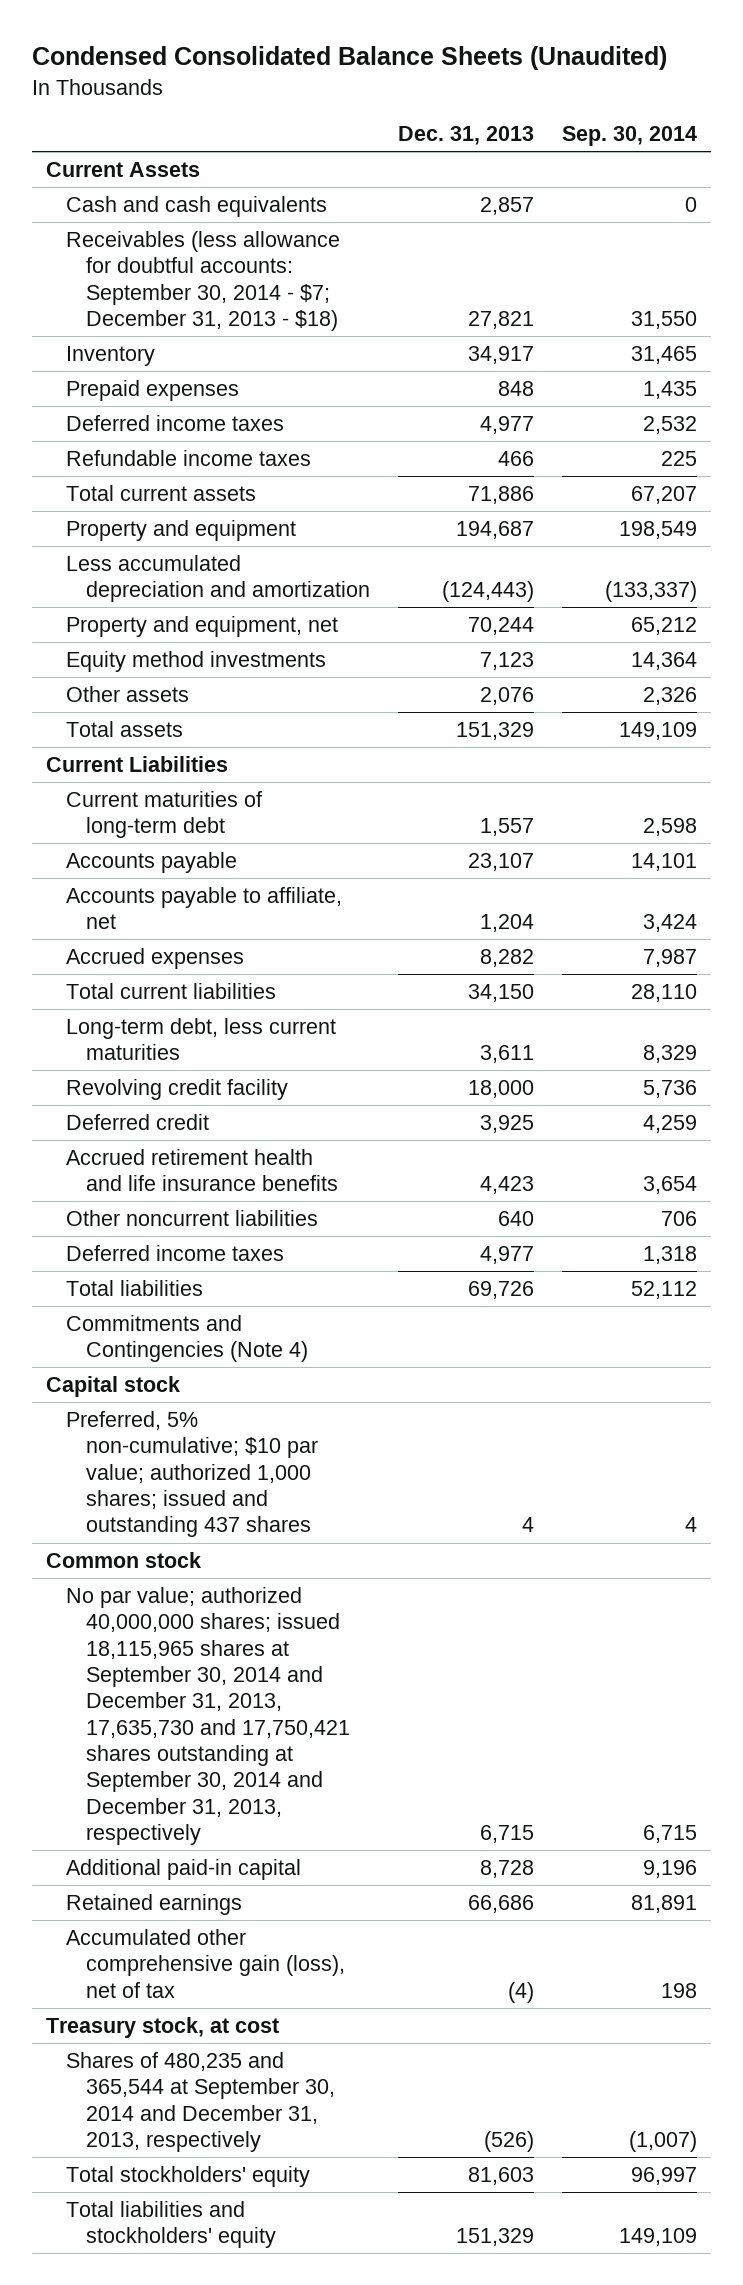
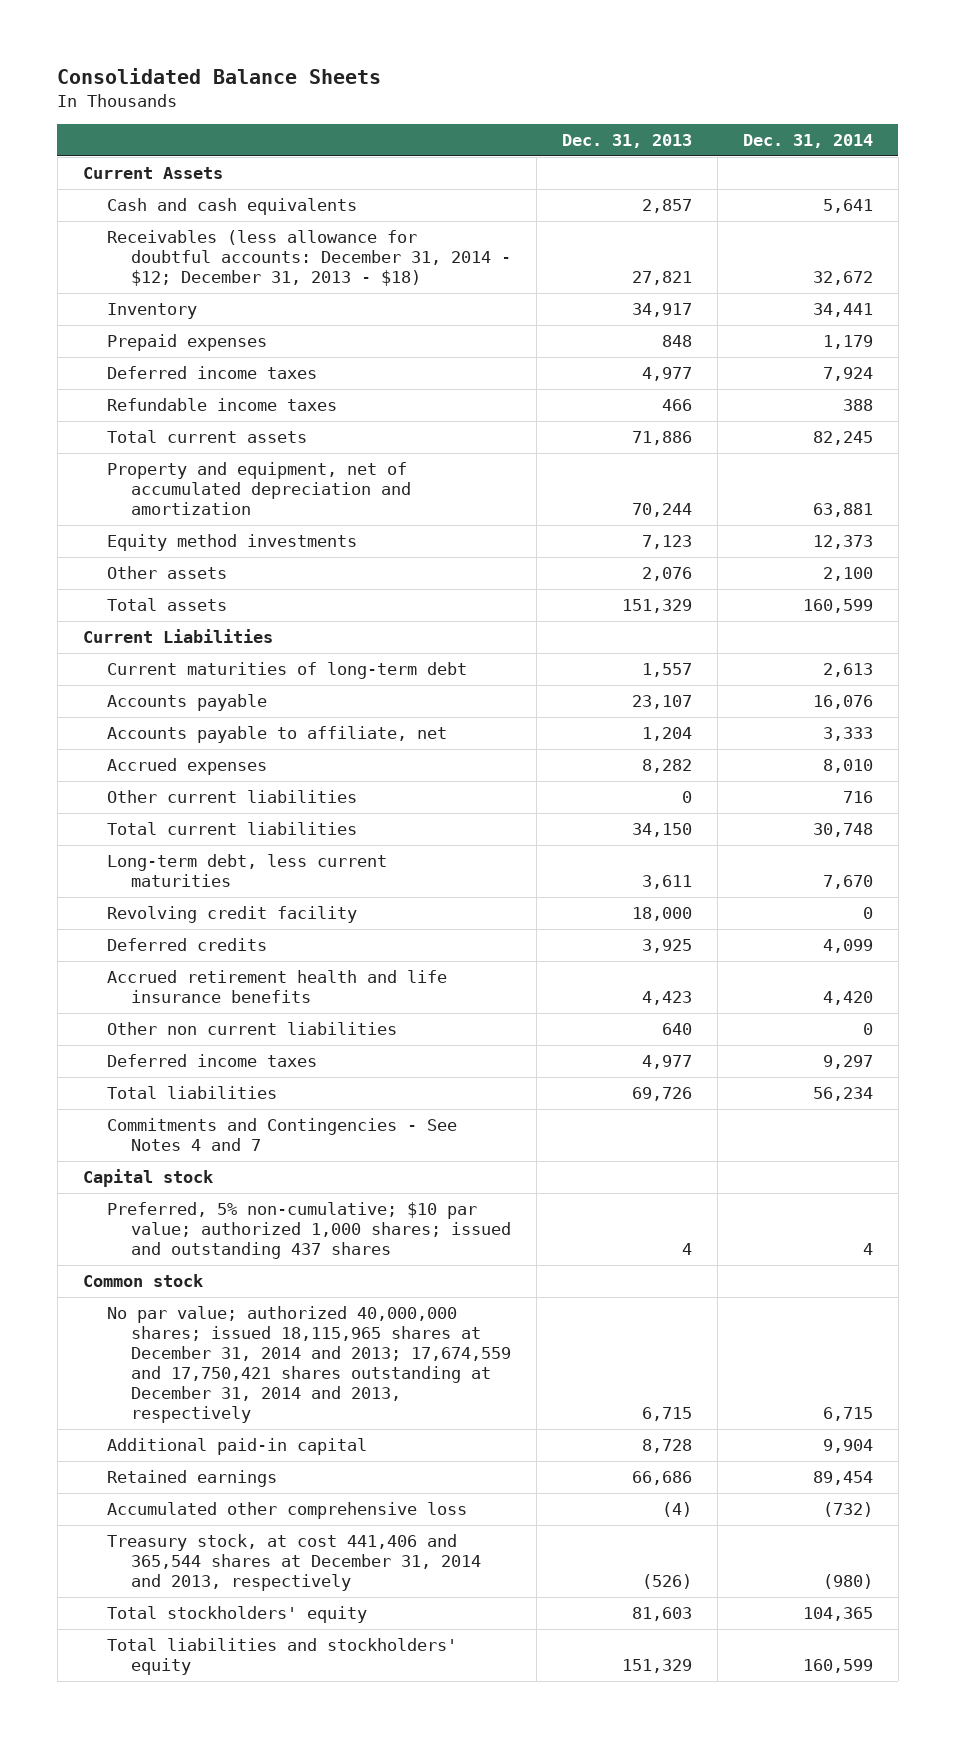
- Condensed Consolidated Balance Sheets (Unaudited)
+ Consolidated Balance Sheets
- | Dec. 31, 2013 | Sep. 30, 2014
+ | Dec. 31, 2013 | Dec. 31, 2014
- Receivables (less allowance for doubtful accounts: September 30, 2014 - $7; December 31, 2013 - $18) | 27,821 | 31,550
+ Receivables (less allowance for doubtful accounts: December 31, 2014 - $12; December 31, 2013 - $18) | 27,821 | 32,672
- Property and equipment | 194,687 | 198,549
- Less accumulated depreciation and amortization | (124,443) | (133,337)
- Property and equipment, net | 70,244 | 65,212
+ Property and equipment, net of accumulated depreciation and amortization | 70,244 | 63,881
+ Other current liabilities | 0 | 716
- Deferred credit | 3,925 | 4,259
+ Deferred credits | 3,925 | 4,099
- Other noncurrent liabilities | 640 | 706
+ Other non current liabilities | 640 | 0
- Commitments and Contingencies (Note 4)
+ Commitments and Contingencies - See Notes 4 and 7
- No par value; authorized 40,000,000 shares; issued 18,115,965 shares at September 30, 2014 and December 31, 2013, 17,635,730 and 17,750,421 shares outstanding at September 30, 2014 and December 31, 2013, respectively | 6,715 | 6,715
+ No par value; authorized 40,000,000 shares; issued 18,115,965 shares at December 31, 2014 and 2013; 17,674,559 and 17,750,421 shares outstanding at December 31, 2014 and 2013, respectively | 6,715 | 6,715
- Accumulated other comprehensive gain (loss), net of tax | (4) | 198
- Treasury stock, at cost
- Shares of 480,235 and 365,544 at September 30, 2014 and December 31, 2013, respectively | (526) | (1,007)
+ Accumulated other comprehensive loss | (4) | (732)
+ Treasury stock, at cost 441,406 and 365,544 shares at December 31, 2014 and 2013, respectively | (526) | (980)

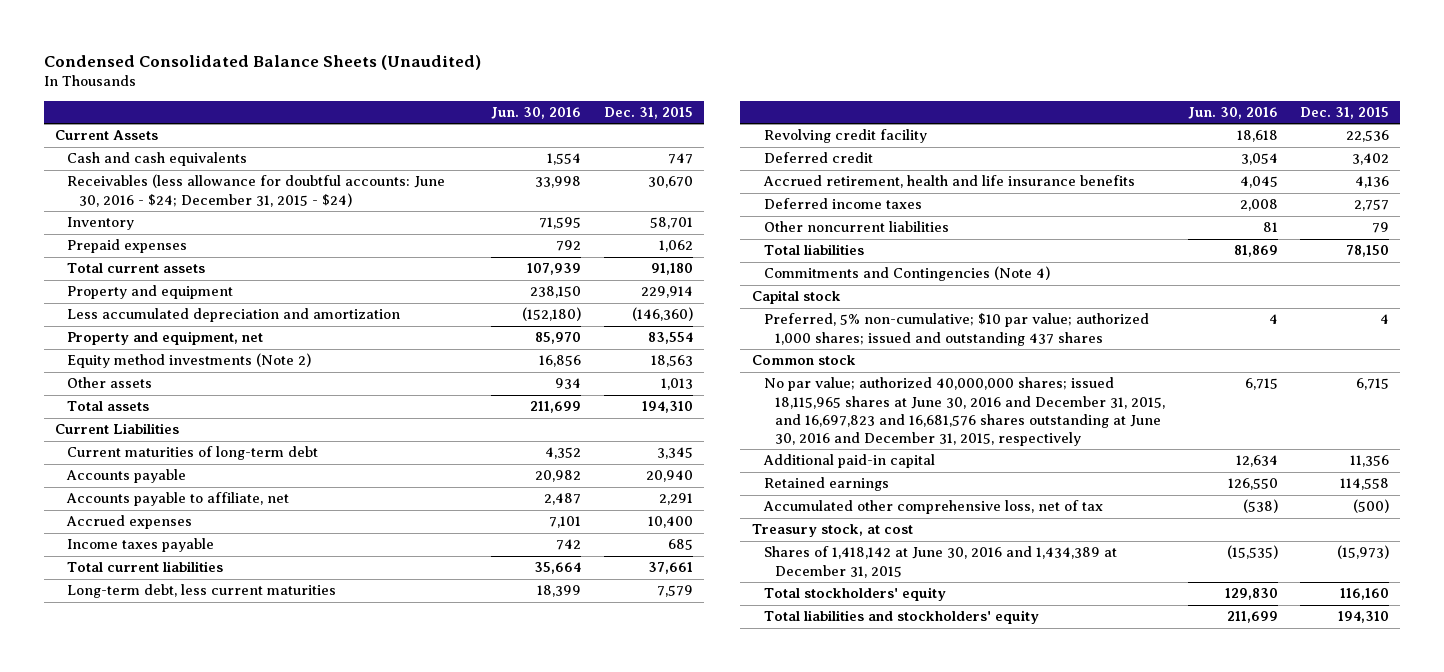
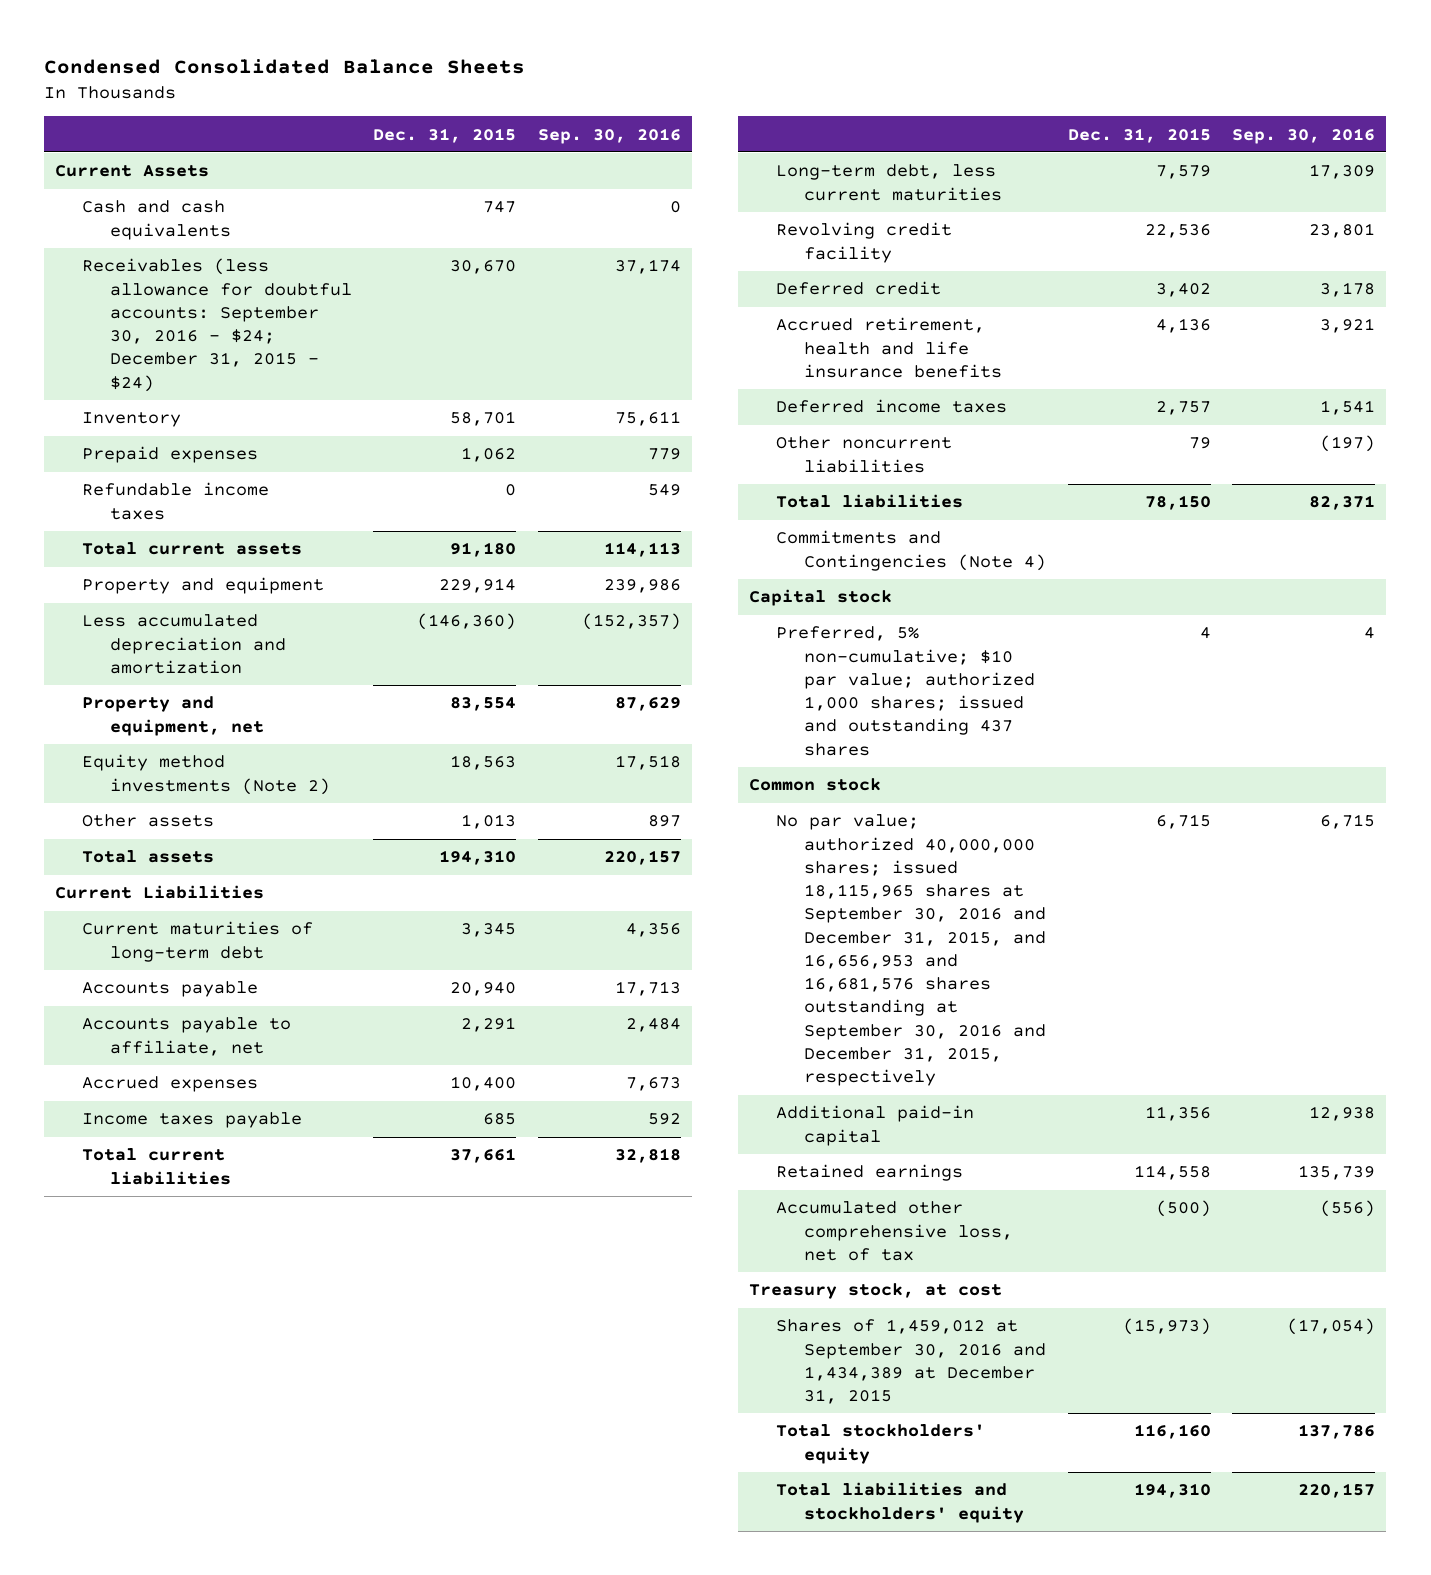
- Condensed Consolidated Balance Sheets (Unaudited)
+ Condensed Consolidated Balance Sheets
- | Jun. 30, 2016 | Dec. 31, 2015
+ | Dec. 31, 2015 | Sep. 30, 2016
- Receivables (less allowance for doubtful accounts: June 30, 2016 - $24; December 31, 2015 - $24) | 33,998 | 30,670
+ Receivables (less allowance for doubtful accounts: September 30, 2016 - $24; December 31, 2015 - $24) | 30,670 | 37,174
+ Refundable income taxes | 0 | 549
- No par value; authorized 40,000,000 shares; issued 18,115,965 shares at June 30, 2016 and December 31, 2015, and 16,697,823 and 16,681,576 shares outstanding at June 30, 2016 and December 31, 2015, respectively | 6,715 | 6,715
+ No par value; authorized 40,000,000 shares; issued 18,115,965 shares at September 30, 2016 and December 31, 2015, and 16,656,953 and 16,681,576 shares outstanding at September 30, 2016 and December 31, 2015, respectively | 6,715 | 6,715
- Shares of 1,418,142 at June 30, 2016 and 1,434,389 at December 31, 2015 | (15,535) | (15,973)
+ Shares of 1,459,012 at September 30, 2016 and 1,434,389 at December 31, 2015 | (15,973) | (17,054)

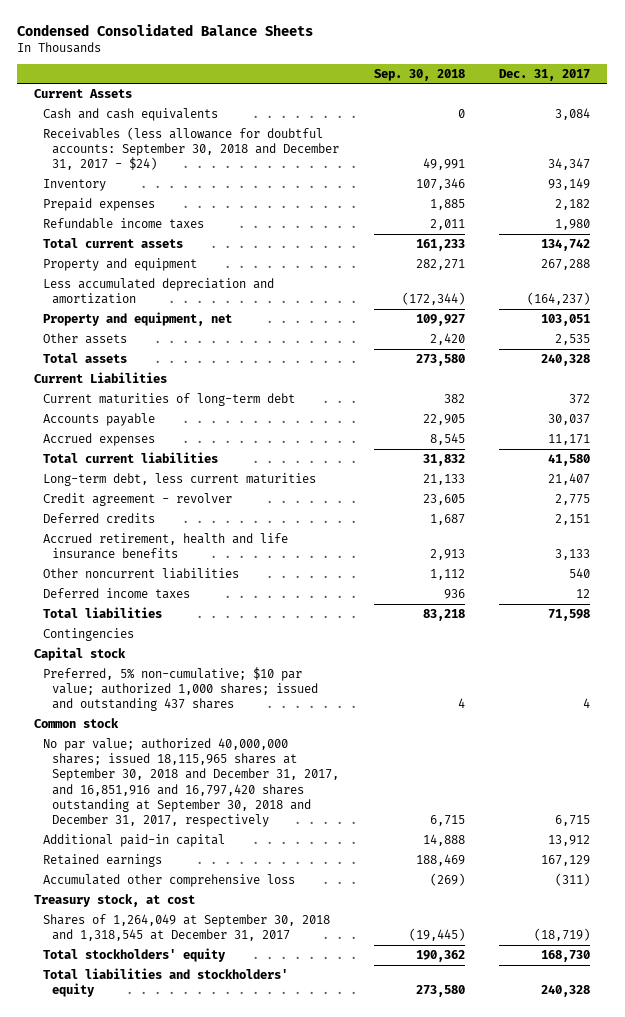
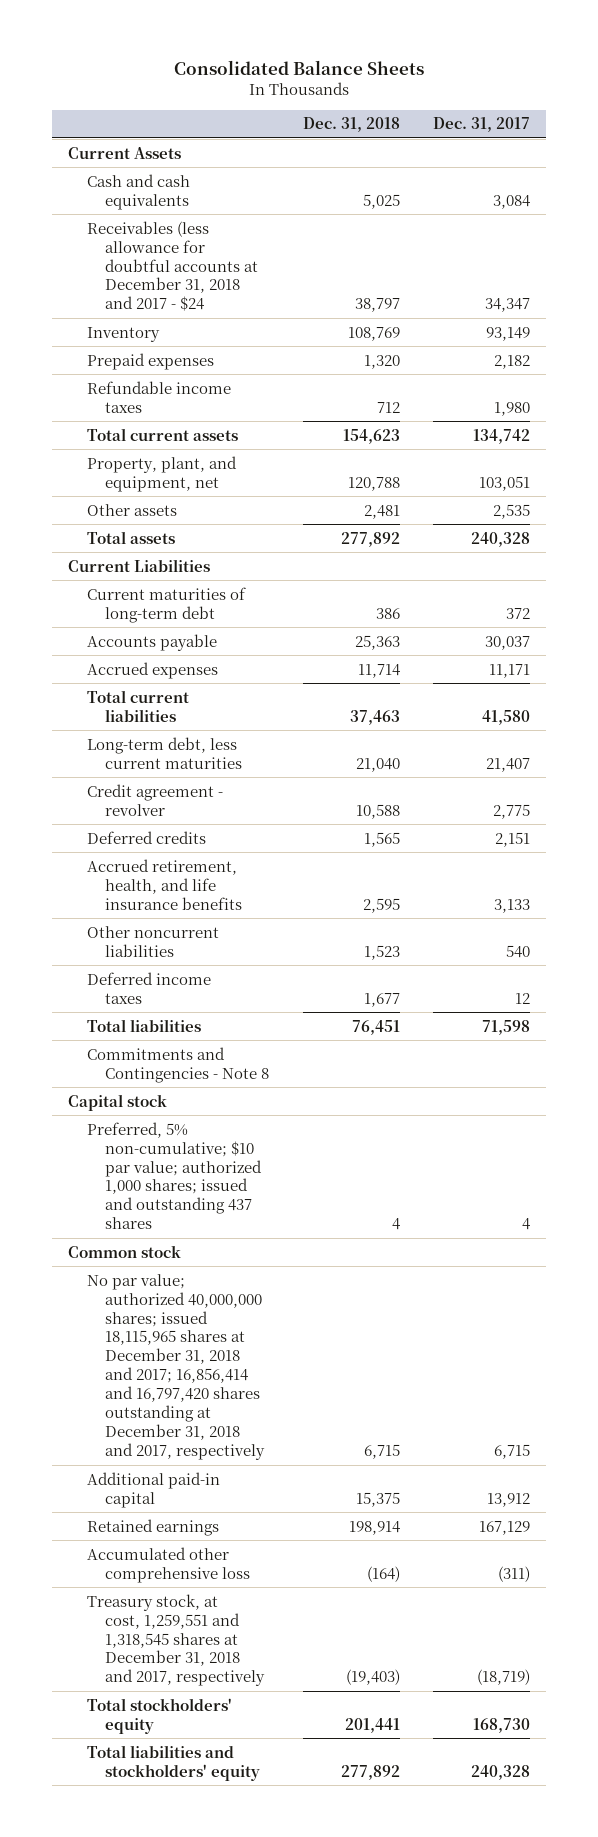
- Condensed Consolidated Balance Sheets
+ Consolidated Balance Sheets
- | Sep. 30, 2018 | Dec. 31, 2017
+ | Dec. 31, 2018 | Dec. 31, 2017
- Receivables (less allowance for doubtful accounts: September 30, 2018 and December 31, 2017 - $24) | 49,991 | 34,347
+ Receivables (less allowance for doubtful accounts at December 31, 2018 and 2017 - $24 | 38,797 | 34,347
- Property and equipment | 282,271 | 267,288
- Less accumulated depreciation and amortization | (172,344) | (164,237)
- Property and equipment, net | 109,927 | 103,051
+ Property, plant, and equipment, net | 120,788 | 103,051
- Accrued retirement, health and life insurance benefits | 2,913 | 3,133
+ Accrued retirement, health, and life insurance benefits | 2,595 | 3,133
- Contingencies
+ Commitments and Contingencies - Note 8
- No par value; authorized 40,000,000 shares; issued 18,115,965 shares at September 30, 2018 and December 31, 2017, and 16,851,916 and 16,797,420 shares outstanding at September 30, 2018 and December 31, 2017, respectively | 6,715 | 6,715
+ No par value; authorized 40,000,000 shares; issued 18,115,965 shares at December 31, 2018 and 2017; 16,856,414 and 16,797,420 shares outstanding at December 31, 2018 and 2017, respectively | 6,715 | 6,715
- Treasury stock, at cost
- Shares of 1,264,049 at September 30, 2018 and 1,318,545 at December 31, 2017 | (19,445) | (18,719)
+ Treasury stock, at cost, 1,259,551 and 1,318,545 shares at December 31, 2018 and 2017, respectively | (19,403) | (18,719)

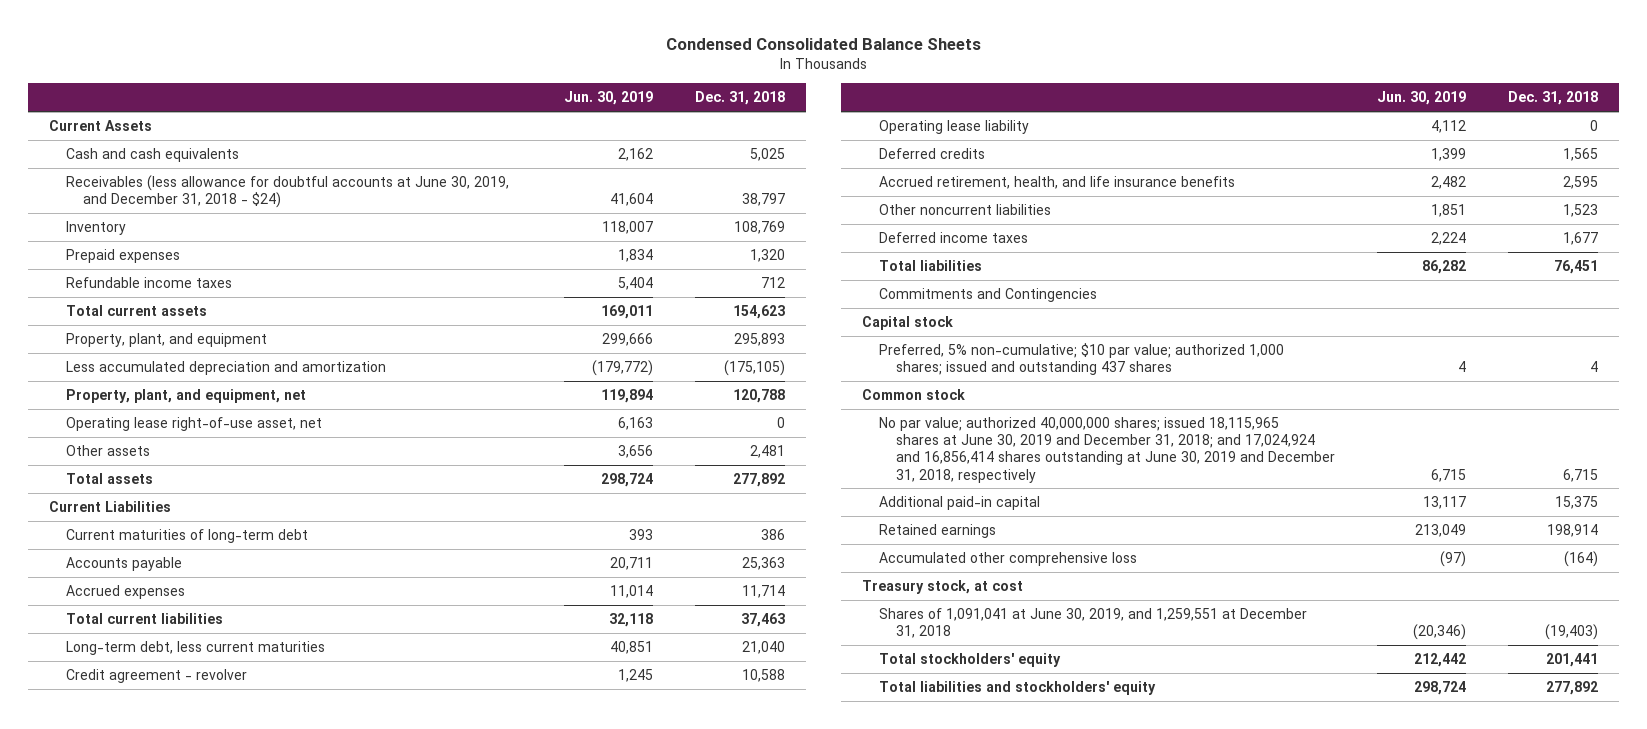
- Consolidated Balance Sheets
+ Condensed Consolidated Balance Sheets
- | Dec. 31, 2018 | Dec. 31, 2017
+ | Jun. 30, 2019 | Dec. 31, 2018
- Receivables (less allowance for doubtful accounts at December 31, 2018 and 2017 - $24 | 38,797 | 34,347
+ Receivables (less allowance for doubtful accounts at June 30, 2019, and December 31, 2018 - $24) | 41,604 | 38,797
+ Property, plant, and equipment | 299,666 | 295,893
+ Less accumulated depreciation and amortization | (179,772) | (175,105)
+ Operating lease right-of-use asset, net | 6,163 | 0
+ Operating lease liability | 4,112 | 0
- Commitments and Contingencies - Note 8
+ Commitments and Contingencies
- No par value; authorized 40,000,000 shares; issued 18,115,965 shares at December 31, 2018 and 2017; 16,856,414 and 16,797,420 shares outstanding at December 31, 2018 and 2017, respectively | 6,715 | 6,715
+ No par value; authorized 40,000,000 shares; issued 18,115,965 shares at June 30, 2019 and December 31, 2018; and 17,024,924 and 16,856,414 shares outstanding at June 30, 2019 and December 31, 2018, respectively | 6,715 | 6,715
- Treasury stock, at cost, 1,259,551 and 1,318,545 shares at December 31, 2018 and 2017, respectively | (19,403) | (18,719)
+ Treasury stock, at cost
+ Shares of 1,091,041 at June 30, 2019, and 1,259,551 at December 31, 2018 | (20,346) | (19,403)

